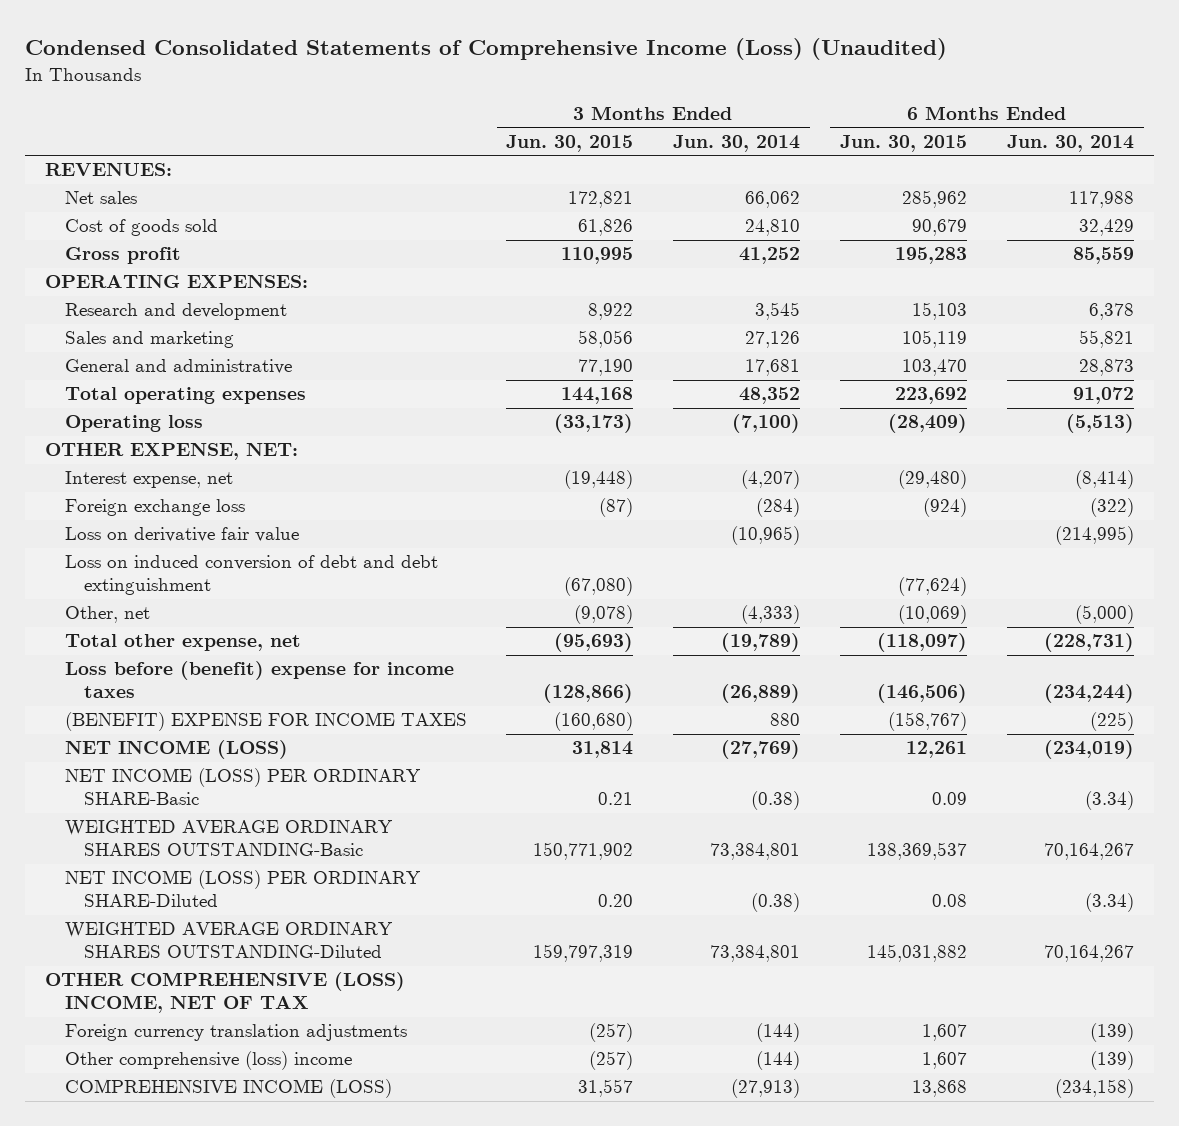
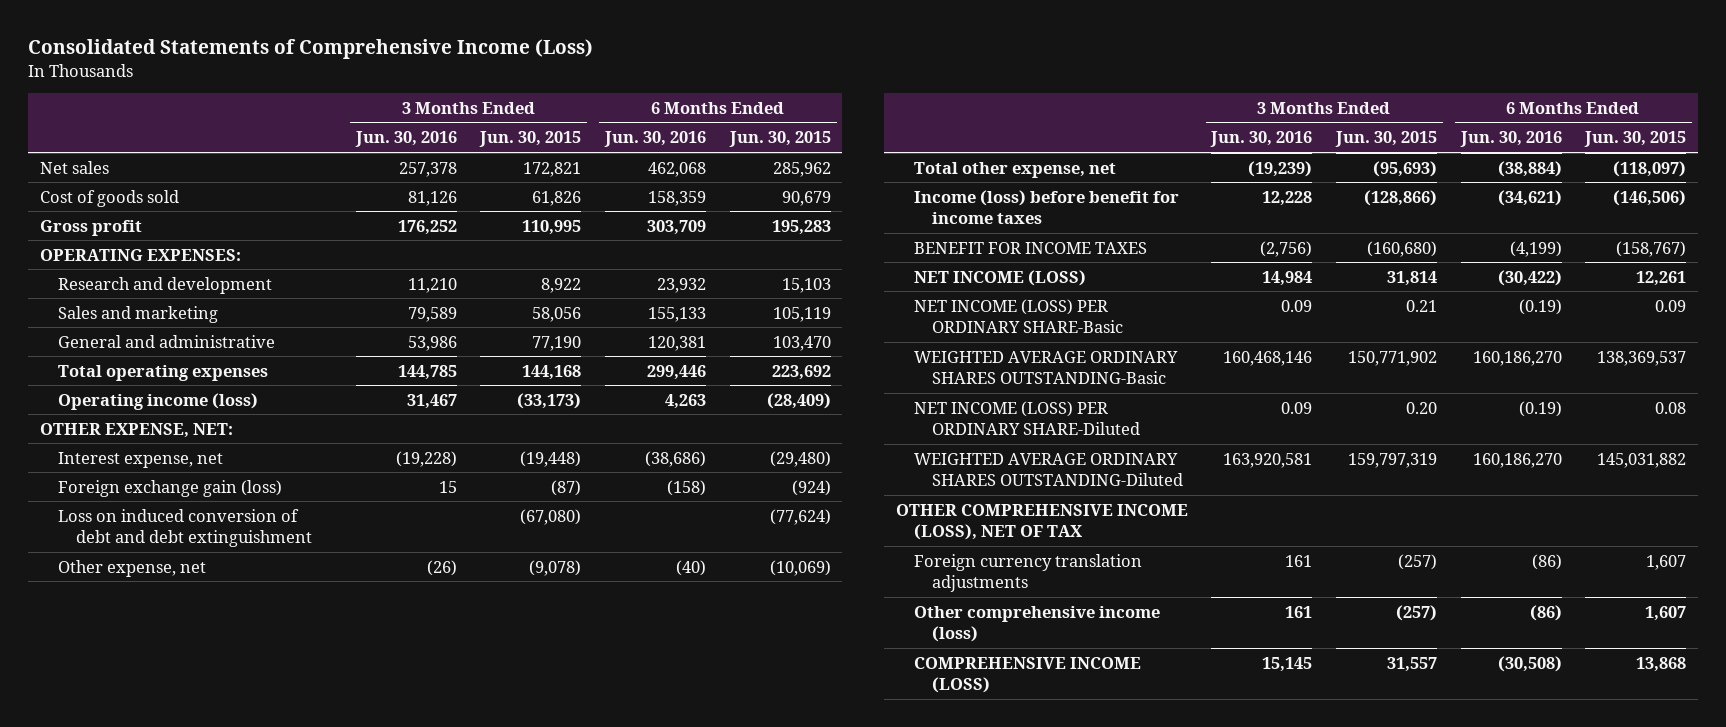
- Condensed Consolidated Statements of Comprehensive Income (Loss) (Unaudited)
+ Consolidated Statements of Comprehensive Income (Loss)
- | 3 Months Ended Jun. 30, 2015 | 3 Months Ended Jun. 30, 2014 | 6 Months Ended Jun. 30, 2015 | 6 Months Ended Jun. 30, 2014
+ | 3 Months Ended Jun. 30, 2016 | 3 Months Ended Jun. 30, 2015 | 6 Months Ended Jun. 30, 2016 | 6 Months Ended Jun. 30, 2015
- REVENUES:
- Operating loss | (33,173) | (7,100) | (28,409) | (5,513)
+ Operating income (loss) | 31,467 | (33,173) | 4,263 | (28,409)
- Foreign exchange loss | (87) | (284) | (924) | (322)
- Loss on derivative fair value | | (10,965) | | (214,995)
+ Foreign exchange gain (loss) | 15 | (87) | (158) | (924)
- Other, net | (9,078) | (4,333) | (10,069) | (5,000)
+ Other expense, net | (26) | (9,078) | (40) | (10,069)
- Loss before (benefit) expense for income taxes | (128,866) | (26,889) | (146,506) | (234,244)
- (BENEFIT) EXPENSE FOR INCOME TAXES | (160,680) | 880 | (158,767) | (225)
+ Income (loss) before benefit for income taxes | 12,228 | (128,866) | (34,621) | (146,506)
+ BENEFIT FOR INCOME TAXES | (2,756) | (160,680) | (4,199) | (158,767)
- OTHER COMPREHENSIVE (LOSS) INCOME, NET OF TAX
+ OTHER COMPREHENSIVE INCOME (LOSS), NET OF TAX
- Other comprehensive (loss) income | (257) | (144) | 1,607 | (139)
+ Other comprehensive income (loss) | 161 | (257) | (86) | 1,607

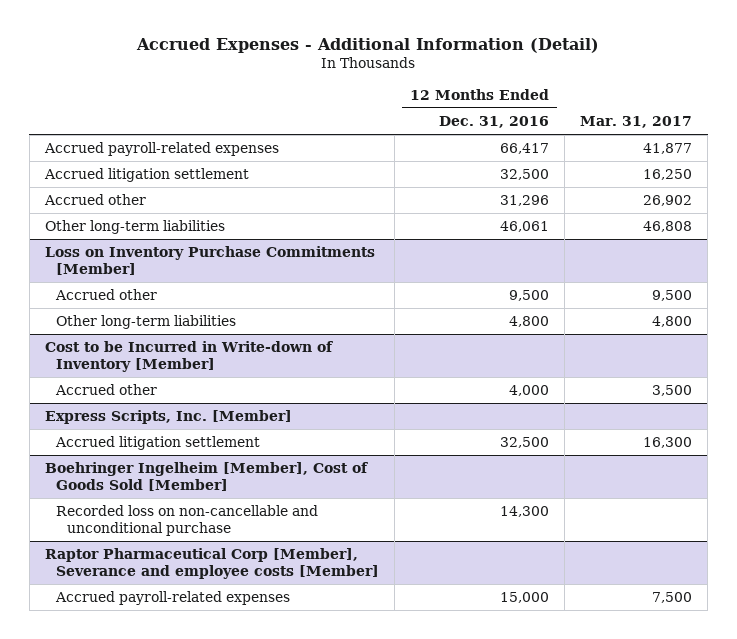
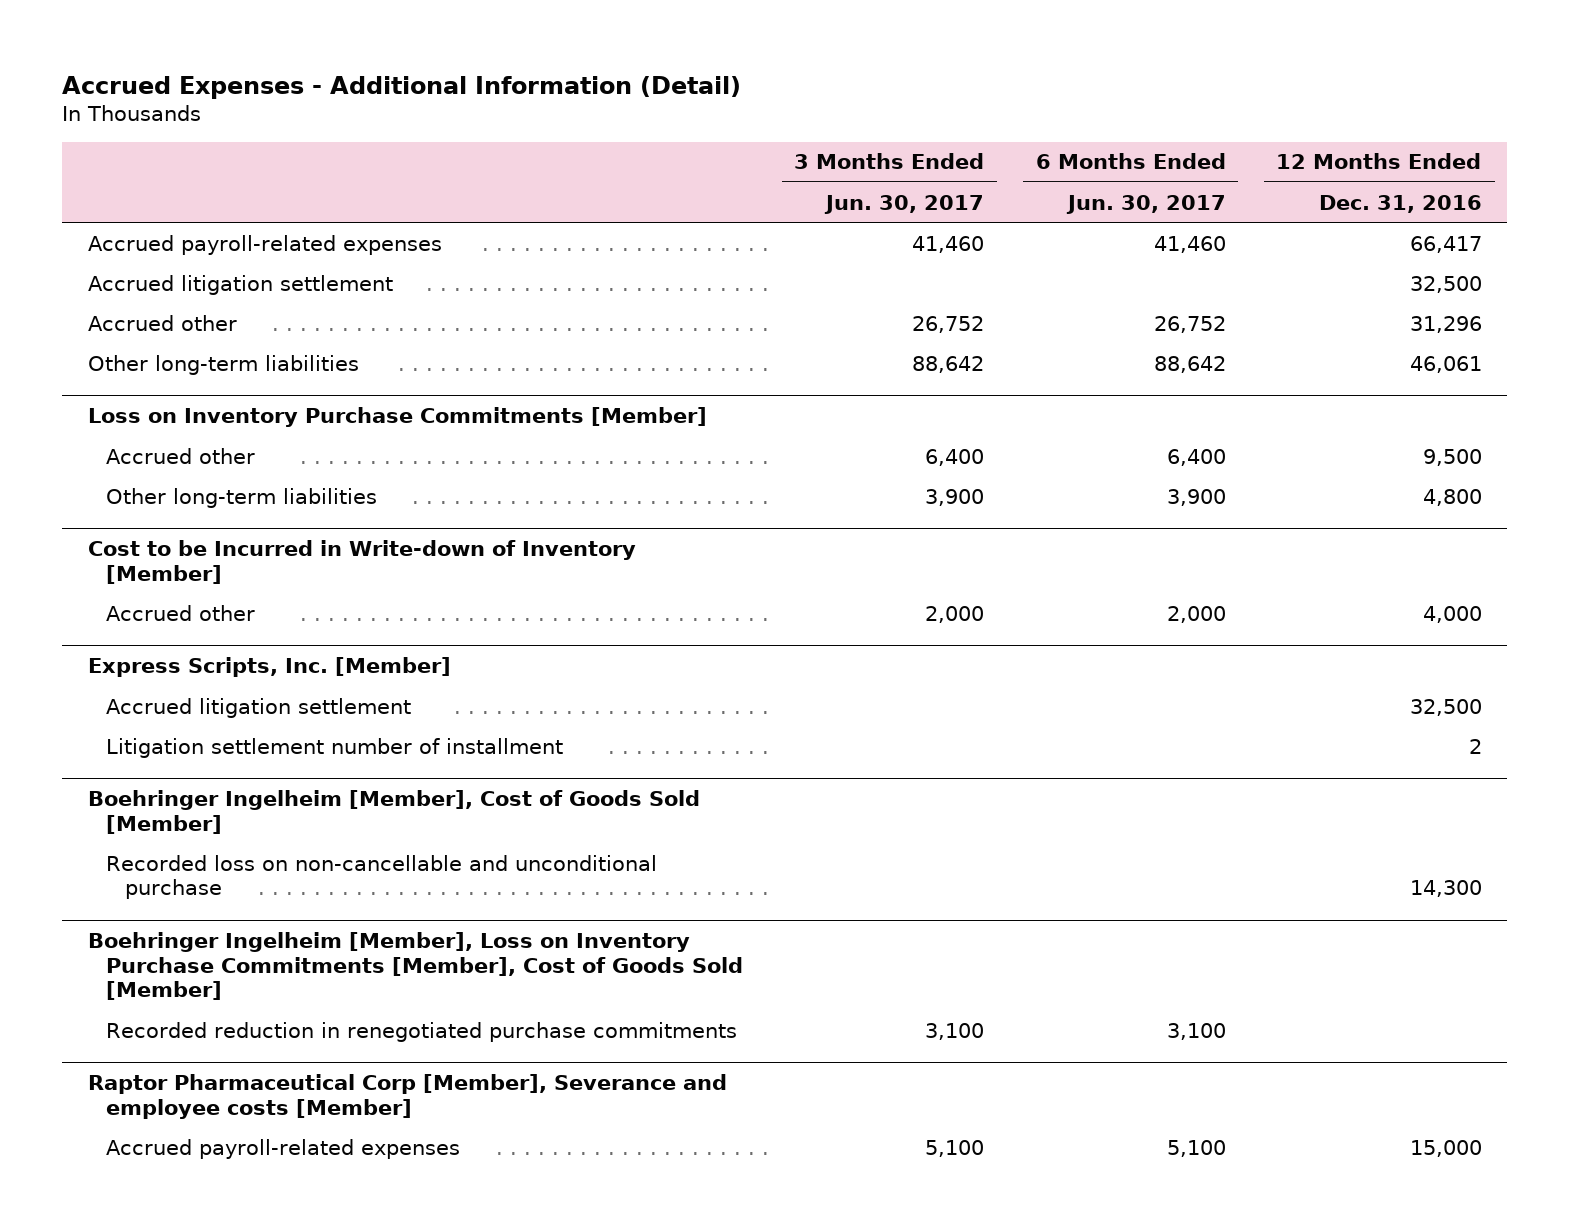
- | 12 Months Ended Dec. 31, 2016 | Mar. 31, 2017
+ | 3 Months Ended Jun. 30, 2017 | 6 Months Ended Jun. 30, 2017 | 12 Months Ended Dec. 31, 2016
@ Express Scripts, Inc. [Member]
+ Litigation settlement number of installment | | | 2
+ Boehringer Ingelheim [Member], Loss on Inventory Purchase Commitments [Member], Cost of Goods Sold [Member]
+ Recorded reduction in renegotiated purchase commitments | 3,100 | 3,100 |

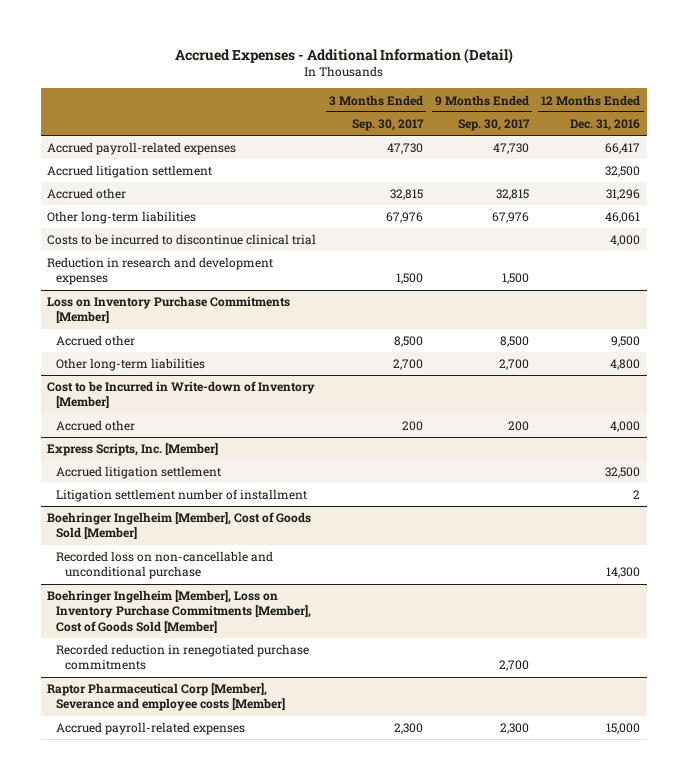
- | 3 Months Ended Jun. 30, 2017 | 6 Months Ended Jun. 30, 2017 | 12 Months Ended Dec. 31, 2016
+ | 3 Months Ended Sep. 30, 2017 | 9 Months Ended Sep. 30, 2017 | 12 Months Ended Dec. 31, 2016
+ Costs to be incurred to discontinue clinical trial | | | 4,000
+ Reduction in research and development expenses | 1,500 | 1,500 |

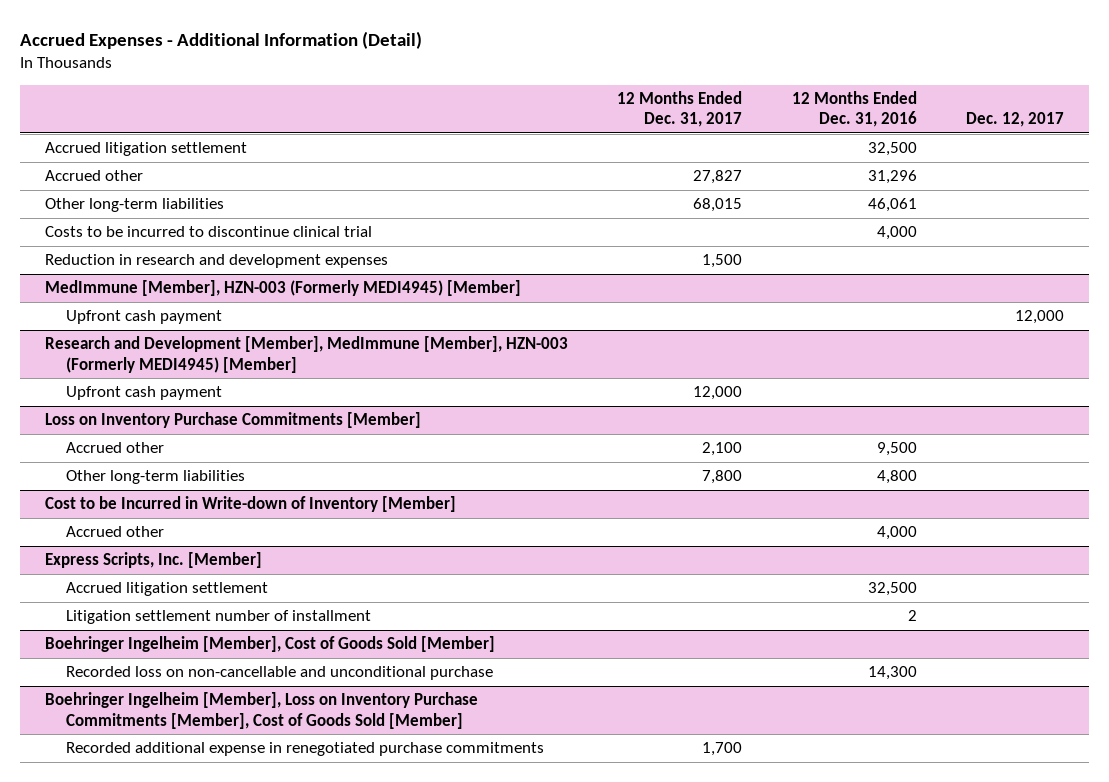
- | 3 Months Ended Sep. 30, 2017 | 9 Months Ended Sep. 30, 2017 | 12 Months Ended Dec. 31, 2016
+ | 12 Months Ended Dec. 31, 2017 | 12 Months Ended Dec. 31, 2016 | Dec. 12, 2017
- Accrued payroll-related expenses | 47,730 | 47,730 | 66,417
+ MedImmune [Member], HZN-003 (Formerly MEDI4945) [Member]
+ Upfront cash payment | | | 12,000
+ Research and Development [Member], MedImmune [Member], HZN-003 (Formerly MEDI4945) [Member]
+ Upfront cash payment | 12,000 | |
@ Boehringer Ingelheim [Member], Loss on Inventory Purchase Commitments [Member], Cost of Goods Sold [Member]
- Recorded reduction in renegotiated purchase commitments | | 2,700 |
- Raptor Pharmaceutical Corp [Member], Severance and employee costs [Member]
- Accrued payroll-related expenses | 2,300 | 2,300 | 15,000
@ Boehringer Ingelheim [Member], Loss on Inventory Purchase Commitments [Member], Cost of Goods Sold [Member]
+ Recorded additional expense in renegotiated purchase commitments | 1,700 | |

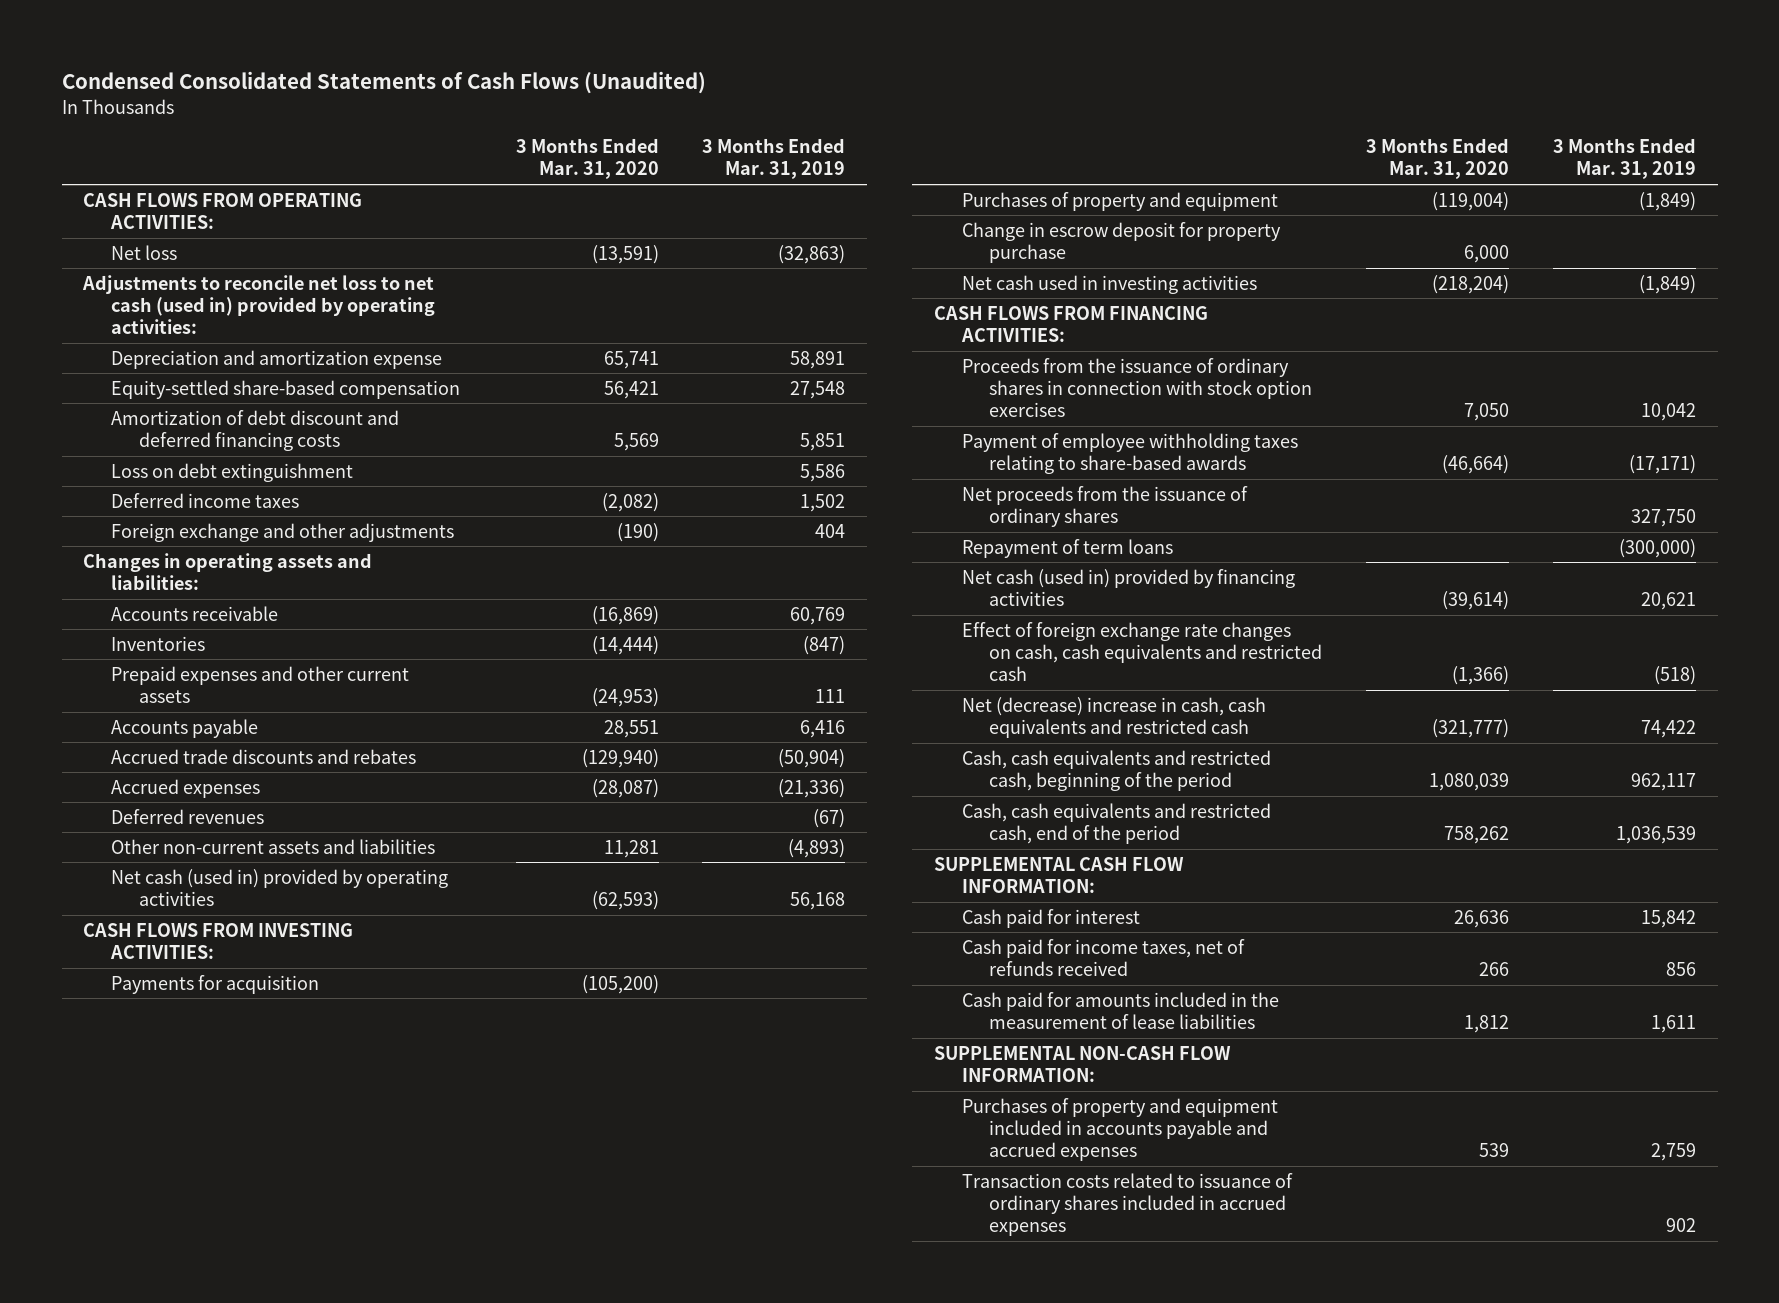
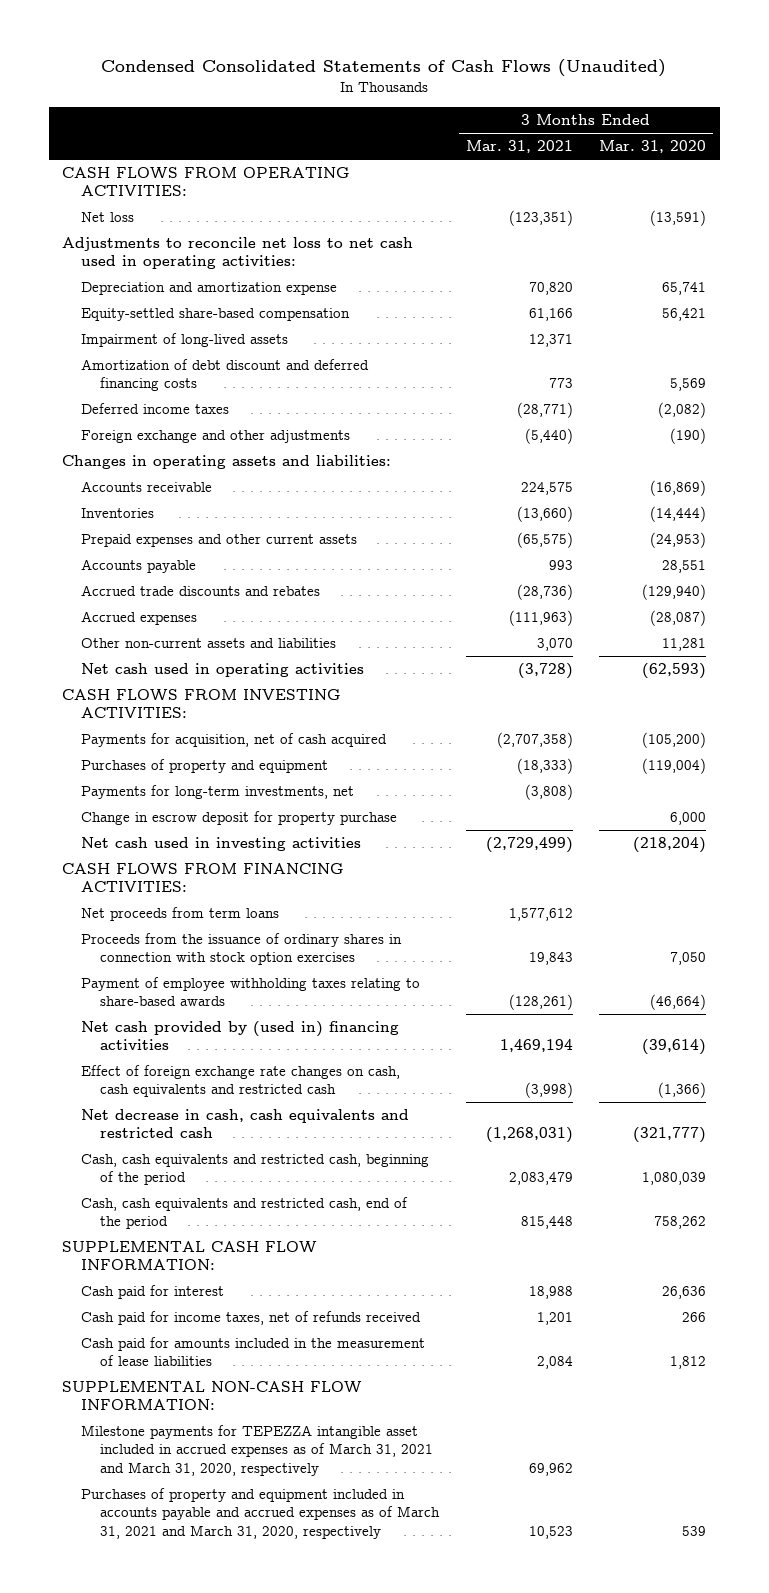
- | 3 Months Ended Mar. 31, 2020 | 3 Months Ended Mar. 31, 2019
+ | 3 Months Ended Mar. 31, 2021 | 3 Months Ended Mar. 31, 2020
- Adjustments to reconcile net loss to net cash (used in) provided by operating activities:
+ Adjustments to reconcile net loss to net cash used in operating activities:
+ Impairment of long-lived assets | 12,371 |
- Loss on debt extinguishment | | 5,586
- Deferred revenues | | (67)
- Net cash (used in) provided by operating activities | (62,593) | 56,168
+ Net cash used in operating activities | (3,728) | (62,593)
- Payments for acquisition | (105,200) |
+ Payments for acquisition, net of cash acquired | (2,707,358) | (105,200)
+ Payments for long-term investments, net | (3,808) |
+ Net proceeds from term loans | 1,577,612 |
- Net proceeds from the issuance of ordinary shares | | 327,750
- Repayment of term loans | | (300,000)
- Net cash (used in) provided by financing activities | (39,614) | 20,621
+ Net cash provided by (used in) financing activities | 1,469,194 | (39,614)
- Net (decrease) increase in cash, cash equivalents and restricted cash | (321,777) | 74,422
+ Net decrease in cash, cash equivalents and restricted cash | (1,268,031) | (321,777)
- Purchases of property and equipment included in accounts payable and accrued expenses | 539 | 2,759
- Transaction costs related to issuance of ordinary shares included in accrued expenses | | 902
+ Milestone payments for TEPEZZA intangible asset included in accrued expenses as of March 31, 2021 and March 31, 2020, respectively | 69,962 |
+ Purchases of property and equipment included in accounts payable and accrued expenses as of March 31, 2021 and March 31, 2020, respectively | 10,523 | 539

